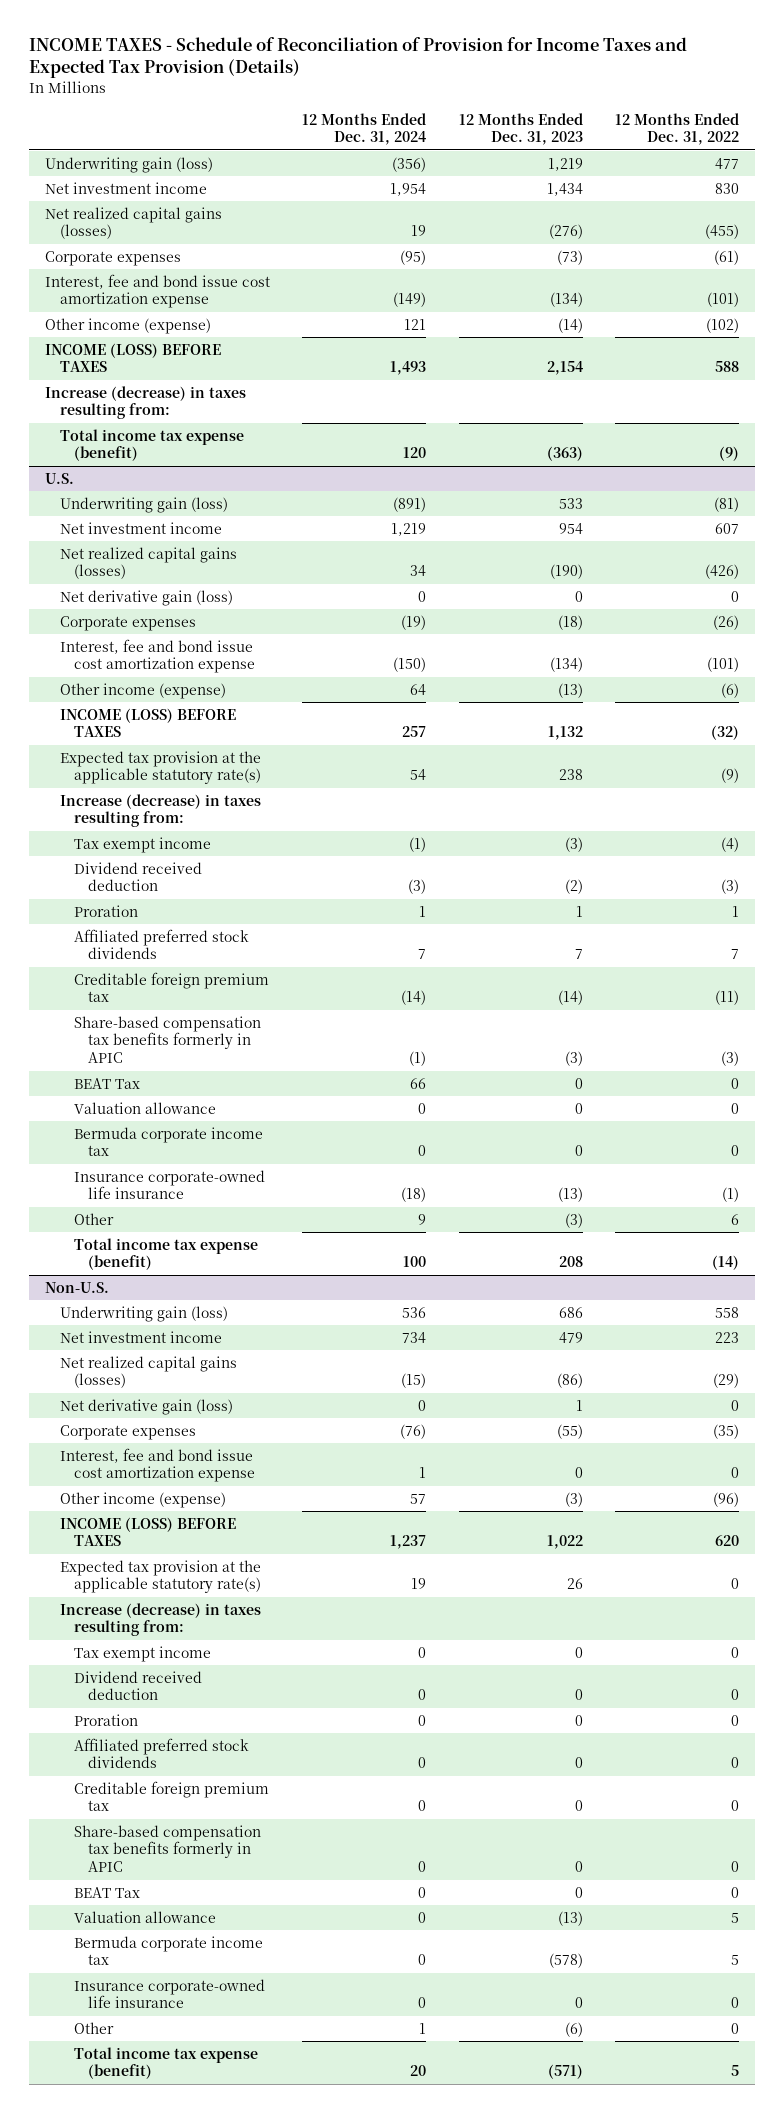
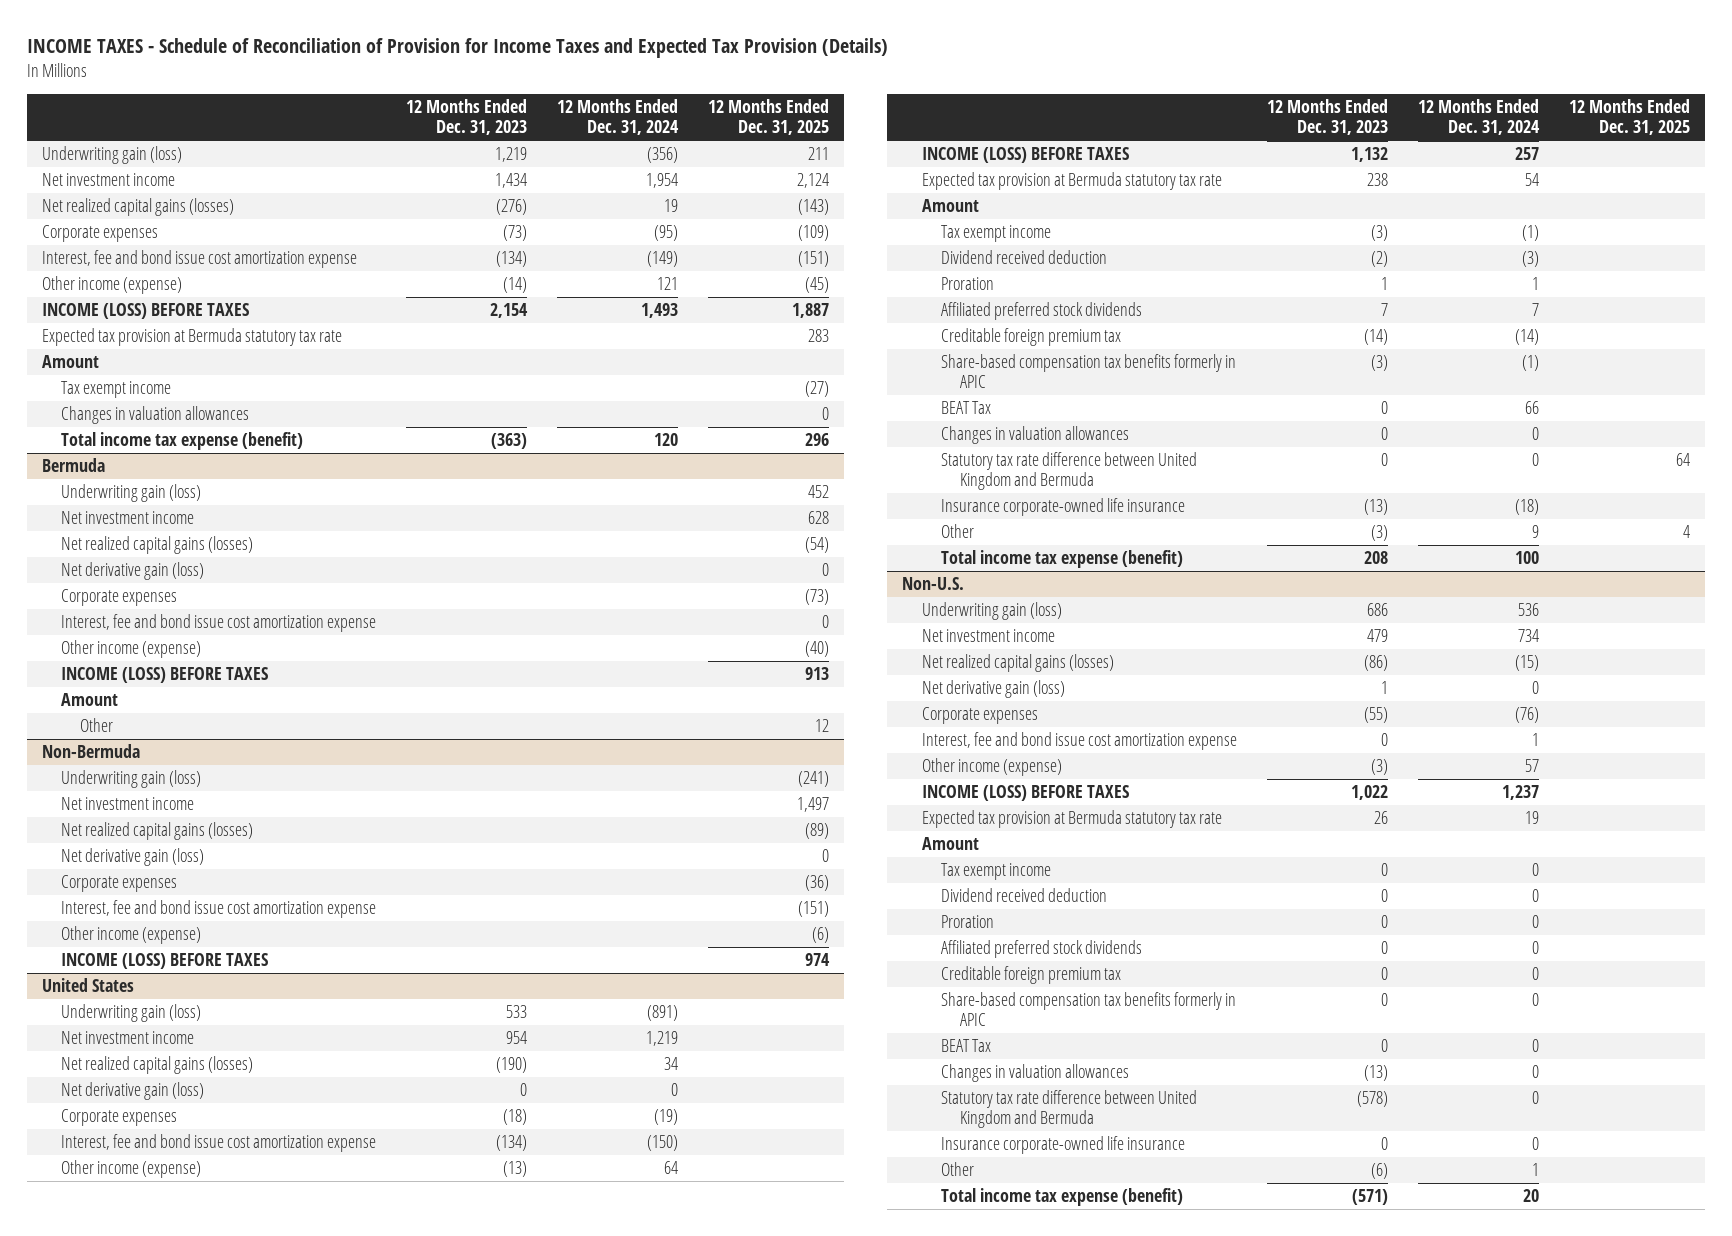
- | 12 Months Ended Dec. 31, 2024 | 12 Months Ended Dec. 31, 2023 | 12 Months Ended Dec. 31, 2022
+ | 12 Months Ended Dec. 31, 2023 | 12 Months Ended Dec. 31, 2024 | 12 Months Ended Dec. 31, 2025
- Increase (decrease) in taxes resulting from:
+ Expected tax provision at Bermuda statutory tax rate | | | 283
+ Amount
+ Tax exempt income | | | (27)
+ Changes in valuation allowances | | | 0
- U.S.
+ Bermuda
+ Underwriting gain (loss) | | | 452
+ Net investment income | | | 628
+ Net realized capital gains (losses) | | | (54)
+ Net derivative gain (loss) | | | 0
+ Corporate expenses | | | (73)
+ Interest, fee and bond issue cost amortization expense | | | 0
+ Other income (expense) | | | (40)
+ INCOME (LOSS) BEFORE TAXES | | | 913
+ Amount
+ Other | | | 12
+ Non-Bermuda
+ Underwriting gain (loss) | | | (241)
+ Net investment income | | | 1,497
+ Net realized capital gains (losses) | | | (89)
+ Net derivative gain (loss) | | | 0
+ Corporate expenses | | | (36)
+ Interest, fee and bond issue cost amortization expense | | | (151)
+ Other income (expense) | | | (6)
+ INCOME (LOSS) BEFORE TAXES | | | 974
+ United States
- Expected tax provision at the applicable statutory rate(s) | 54 | 238 | (9)
- Increase (decrease) in taxes resulting from:
+ Expected tax provision at Bermuda statutory tax rate | 238 | 54 |
+ Amount
- Valuation allowance | 0 | 0 | 0
- Bermuda corporate income tax | 0 | 0 | 0
+ Changes in valuation allowances | 0 | 0 |
+ Statutory tax rate difference between United Kingdom and Bermuda | 0 | 0 | 64
@ Non-U.S.
- Expected tax provision at the applicable statutory rate(s) | 19 | 26 | 0
- Increase (decrease) in taxes resulting from:
+ Expected tax provision at Bermuda statutory tax rate | 26 | 19 |
+ Amount
- Valuation allowance | 0 | (13) | 5
- Bermuda corporate income tax | 0 | (578) | 5
+ Changes in valuation allowances | (13) | 0 |
+ Statutory tax rate difference between United Kingdom and Bermuda | (578) | 0 |

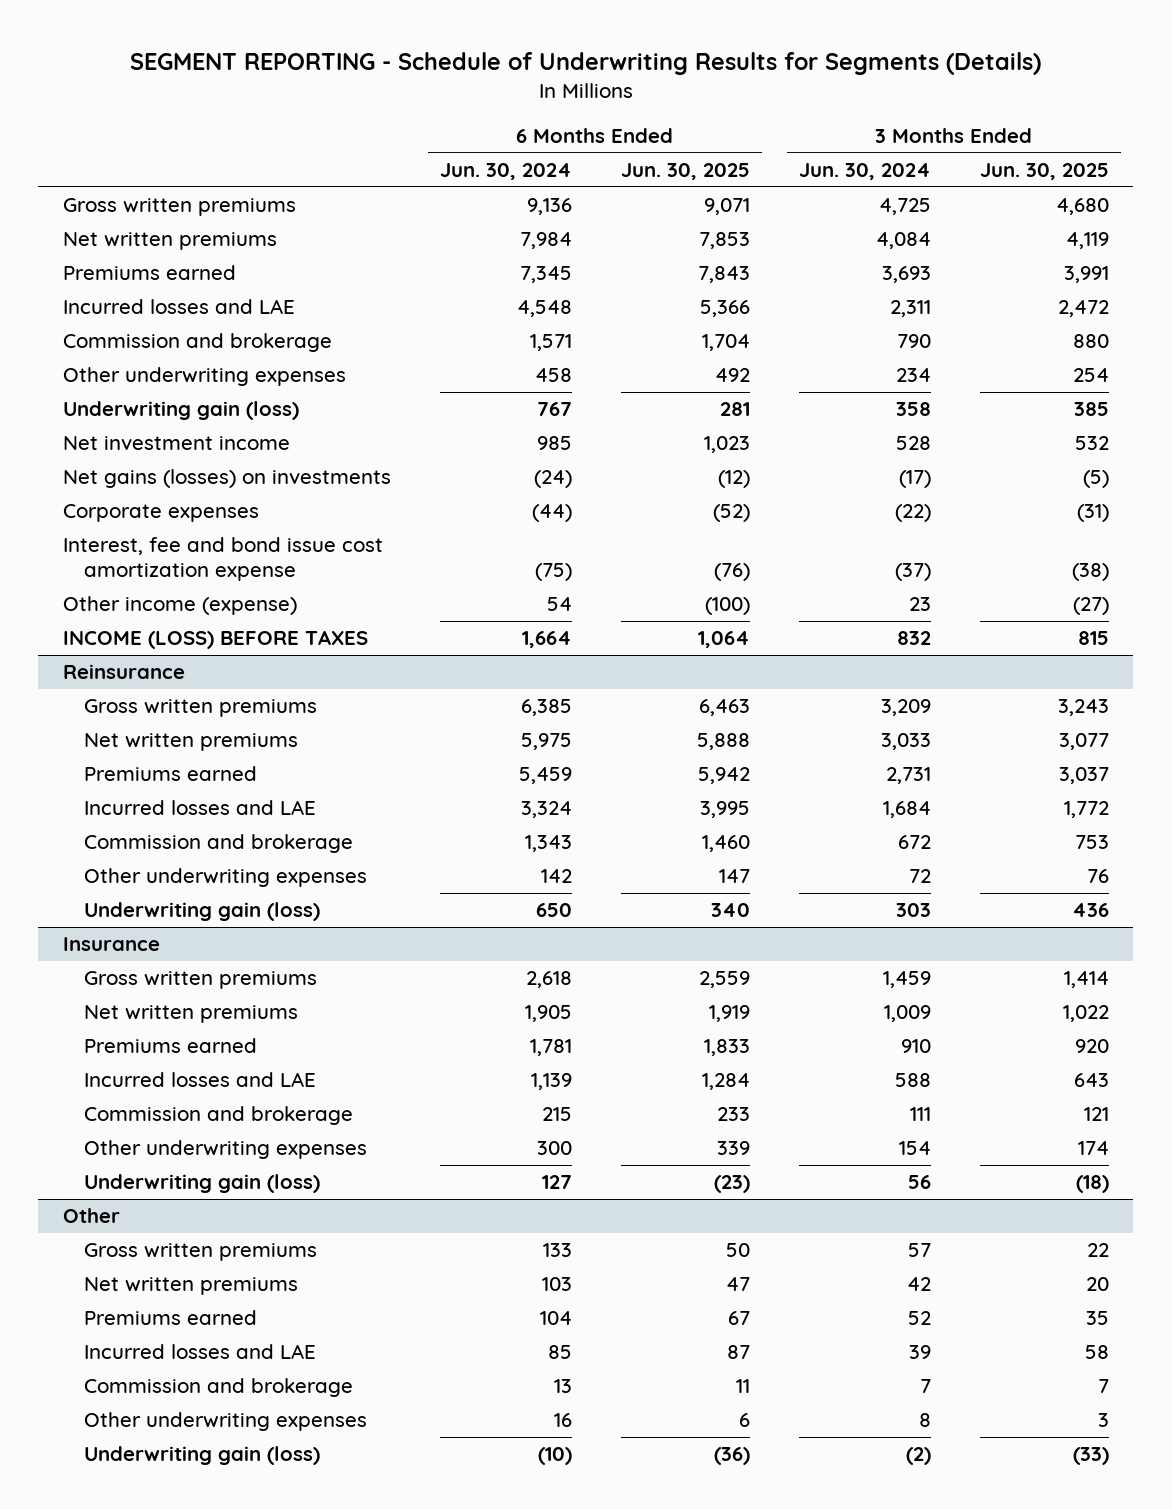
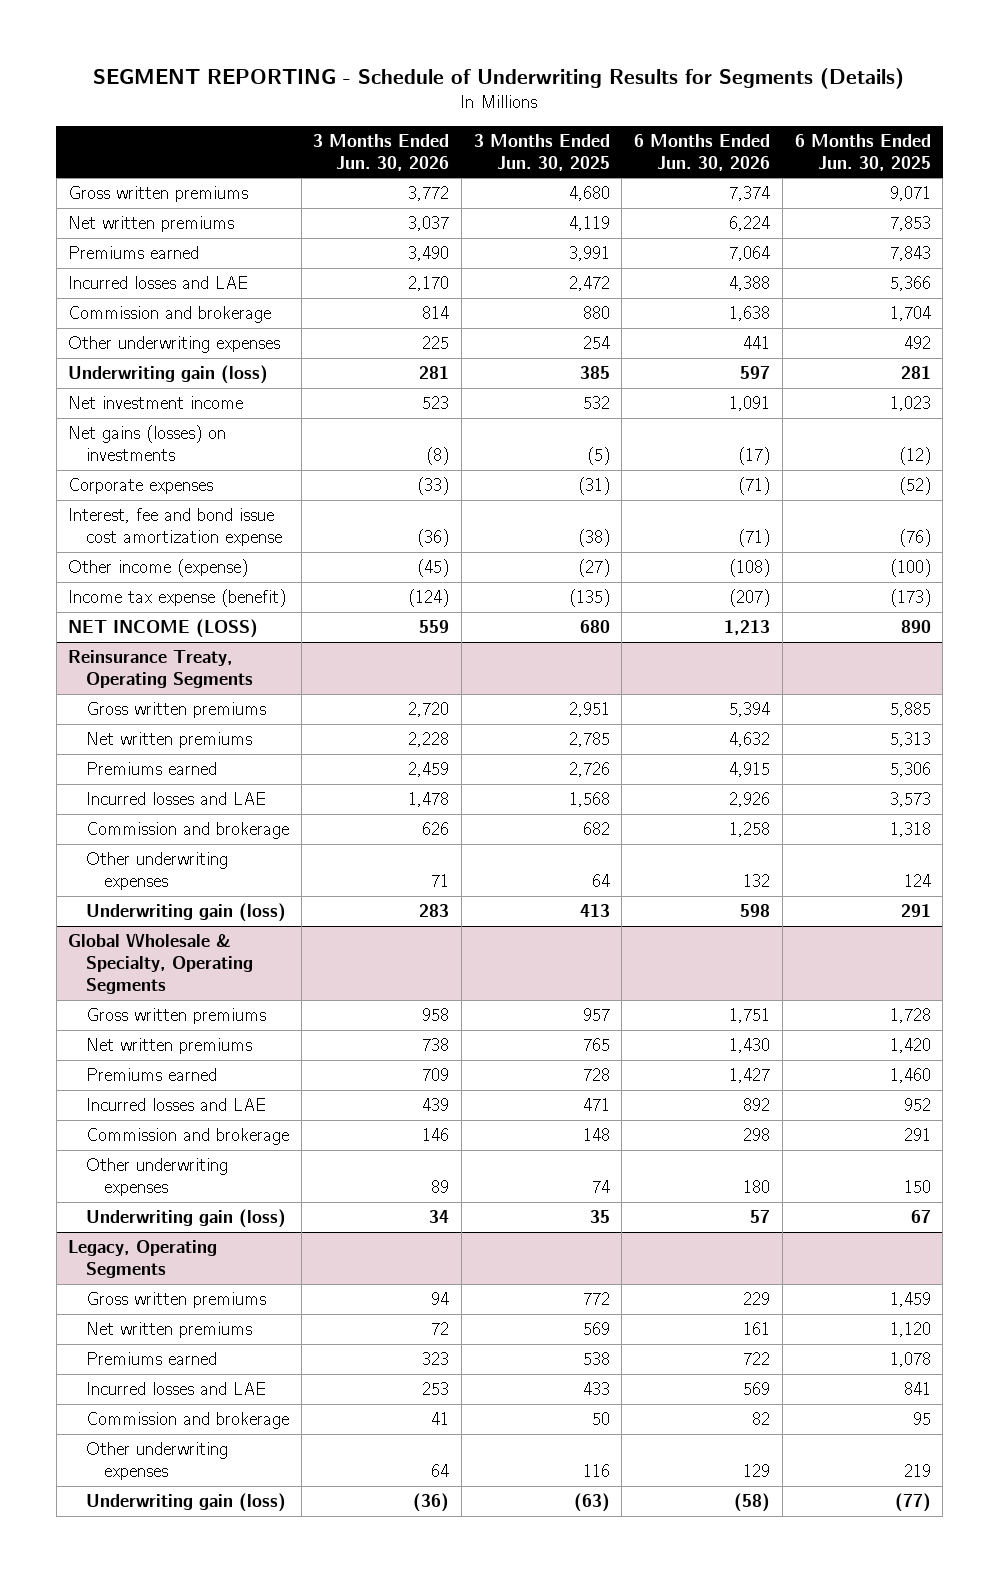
- | 6 Months Ended Jun. 30, 2024 | 6 Months Ended Jun. 30, 2025 | 3 Months Ended Jun. 30, 2024 | 3 Months Ended Jun. 30, 2025
+ | 3 Months Ended Jun. 30, 2026 | 3 Months Ended Jun. 30, 2025 | 6 Months Ended Jun. 30, 2026 | 6 Months Ended Jun. 30, 2025
- INCOME (LOSS) BEFORE TAXES | 1,664 | 1,064 | 832 | 815
- Reinsurance
- Gross written premiums | 6,385 | 6,463 | 3,209 | 3,243
- Net written premiums | 5,975 | 5,888 | 3,033 | 3,077
- Premiums earned | 5,459 | 5,942 | 2,731 | 3,037
- Incurred losses and LAE | 3,324 | 3,995 | 1,684 | 1,772
- Commission and brokerage | 1,343 | 1,460 | 672 | 753
- Other underwriting expenses | 142 | 147 | 72 | 76
- Underwriting gain (loss) | 650 | 340 | 303 | 436
- Insurance
- Gross written premiums | 2,618 | 2,559 | 1,459 | 1,414
- Net written premiums | 1,905 | 1,919 | 1,009 | 1,022
- Premiums earned | 1,781 | 1,833 | 910 | 920
- Incurred losses and LAE | 1,139 | 1,284 | 588 | 643
- Commission and brokerage | 215 | 233 | 111 | 121
- Other underwriting expenses | 300 | 339 | 154 | 174
- Underwriting gain (loss) | 127 | (23) | 56 | (18)
- Other
- Gross written premiums | 133 | 50 | 57 | 22
- Net written premiums | 103 | 47 | 42 | 20
- Premiums earned | 104 | 67 | 52 | 35
- Incurred losses and LAE | 85 | 87 | 39 | 58
- Commission and brokerage | 13 | 11 | 7 | 7
- Other underwriting expenses | 16 | 6 | 8 | 3
- Underwriting gain (loss) | (10) | (36) | (2) | (33)
+ Income tax expense (benefit) | (124) | (135) | (207) | (173)
+ NET INCOME (LOSS) | 559 | 680 | 1,213 | 890
+ Reinsurance Treaty, Operating Segments
+ Gross written premiums | 2,720 | 2,951 | 5,394 | 5,885
+ Net written premiums | 2,228 | 2,785 | 4,632 | 5,313
+ Premiums earned | 2,459 | 2,726 | 4,915 | 5,306
+ Incurred losses and LAE | 1,478 | 1,568 | 2,926 | 3,573
+ Commission and brokerage | 626 | 682 | 1,258 | 1,318
+ Other underwriting expenses | 71 | 64 | 132 | 124
+ Underwriting gain (loss) | 283 | 413 | 598 | 291
+ Global Wholesale & Specialty, Operating Segments
+ Gross written premiums | 958 | 957 | 1,751 | 1,728
+ Net written premiums | 738 | 765 | 1,430 | 1,420
+ Premiums earned | 709 | 728 | 1,427 | 1,460
+ Incurred losses and LAE | 439 | 471 | 892 | 952
+ Commission and brokerage | 146 | 148 | 298 | 291
+ Other underwriting expenses | 89 | 74 | 180 | 150
+ Underwriting gain (loss) | 34 | 35 | 57 | 67
+ Legacy, Operating Segments
+ Gross written premiums | 94 | 772 | 229 | 1,459
+ Net written premiums | 72 | 569 | 161 | 1,120
+ Premiums earned | 323 | 538 | 722 | 1,078
+ Incurred losses and LAE | 253 | 433 | 569 | 841
+ Commission and brokerage | 41 | 50 | 82 | 95
+ Other underwriting expenses | 64 | 116 | 129 | 219
+ Underwriting gain (loss) | (36) | (63) | (58) | (77)

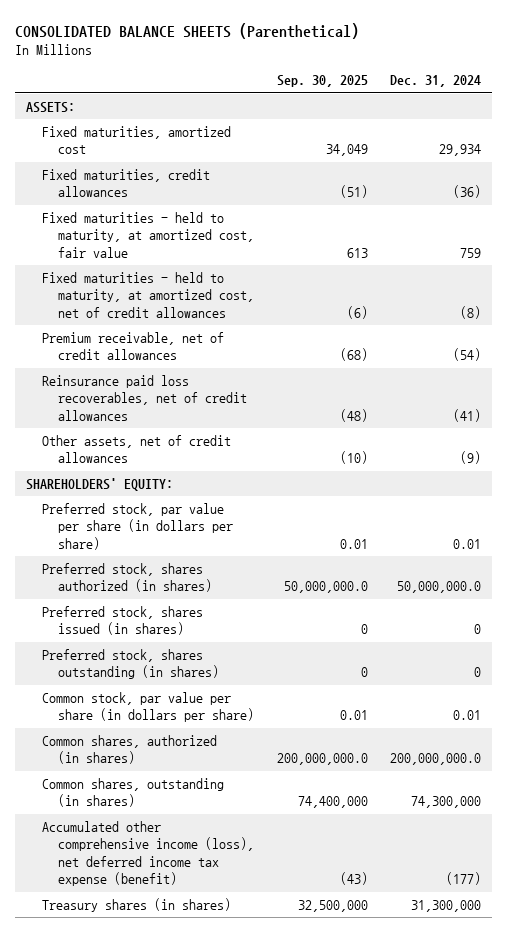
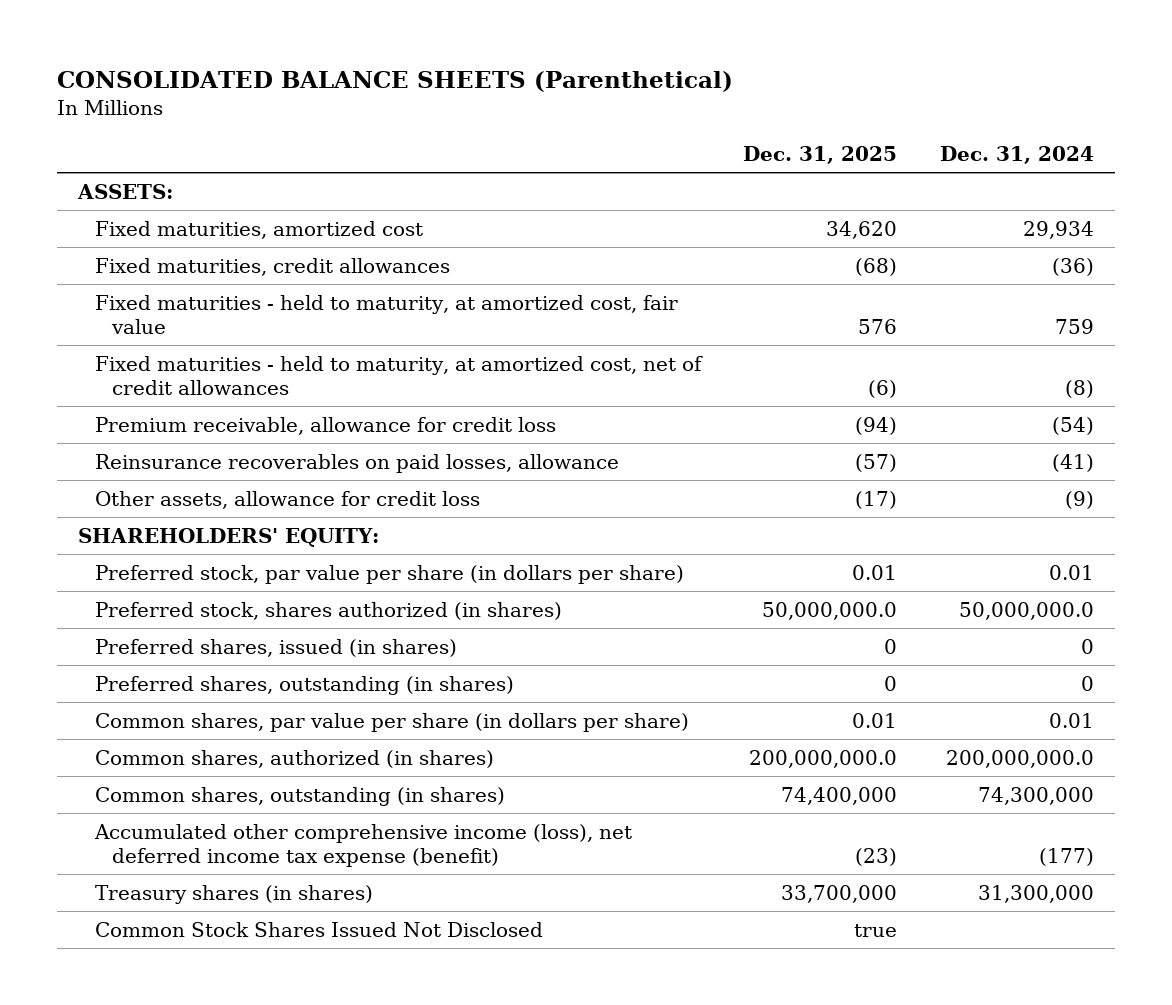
- | Sep. 30, 2025 | Dec. 31, 2024
+ | Dec. 31, 2025 | Dec. 31, 2024
- Premium receivable, net of credit allowances | (68) | (54)
- Reinsurance paid loss recoverables, net of credit allowances | (48) | (41)
- Other assets, net of credit allowances | (10) | (9)
+ Premium receivable, allowance for credit loss | (94) | (54)
+ Reinsurance recoverables on paid losses, allowance | (57) | (41)
+ Other assets, allowance for credit loss | (17) | (9)
- Preferred stock, shares issued (in shares) | 0 | 0
- Preferred stock, shares outstanding (in shares) | 0 | 0
- Common stock, par value per share (in dollars per share) | 0.01 | 0.01
+ Preferred shares, issued (in shares) | 0 | 0
+ Preferred shares, outstanding (in shares) | 0 | 0
+ Common shares, par value per share (in dollars per share) | 0.01 | 0.01
+ Common Stock Shares Issued Not Disclosed | true |

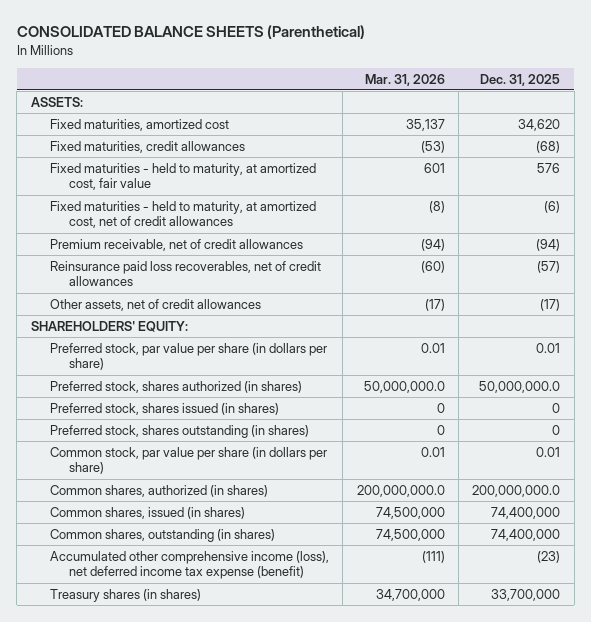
- | Dec. 31, 2025 | Dec. 31, 2024
+ | Mar. 31, 2026 | Dec. 31, 2025
- Premium receivable, allowance for credit loss | (94) | (54)
- Reinsurance recoverables on paid losses, allowance | (57) | (41)
- Other assets, allowance for credit loss | (17) | (9)
+ Premium receivable, net of credit allowances | (94) | (94)
+ Reinsurance paid loss recoverables, net of credit allowances | (60) | (57)
+ Other assets, net of credit allowances | (17) | (17)
- Preferred shares, issued (in shares) | 0 | 0
- Preferred shares, outstanding (in shares) | 0 | 0
- Common shares, par value per share (in dollars per share) | 0.01 | 0.01
+ Preferred stock, shares issued (in shares) | 0 | 0
+ Preferred stock, shares outstanding (in shares) | 0 | 0
+ Common stock, par value per share (in dollars per share) | 0.01 | 0.01
+ Common shares, issued (in shares) | 74,500,000 | 74,400,000
- Common Stock Shares Issued Not Disclosed | true |

